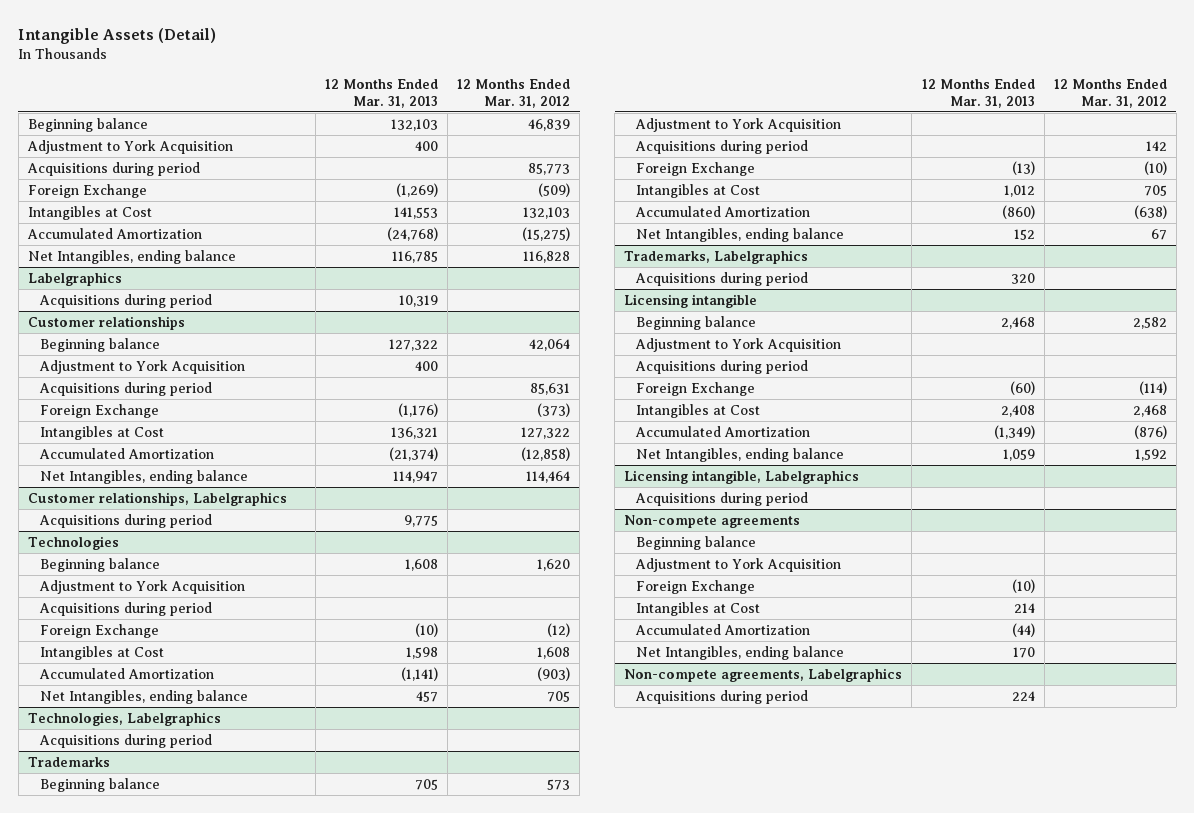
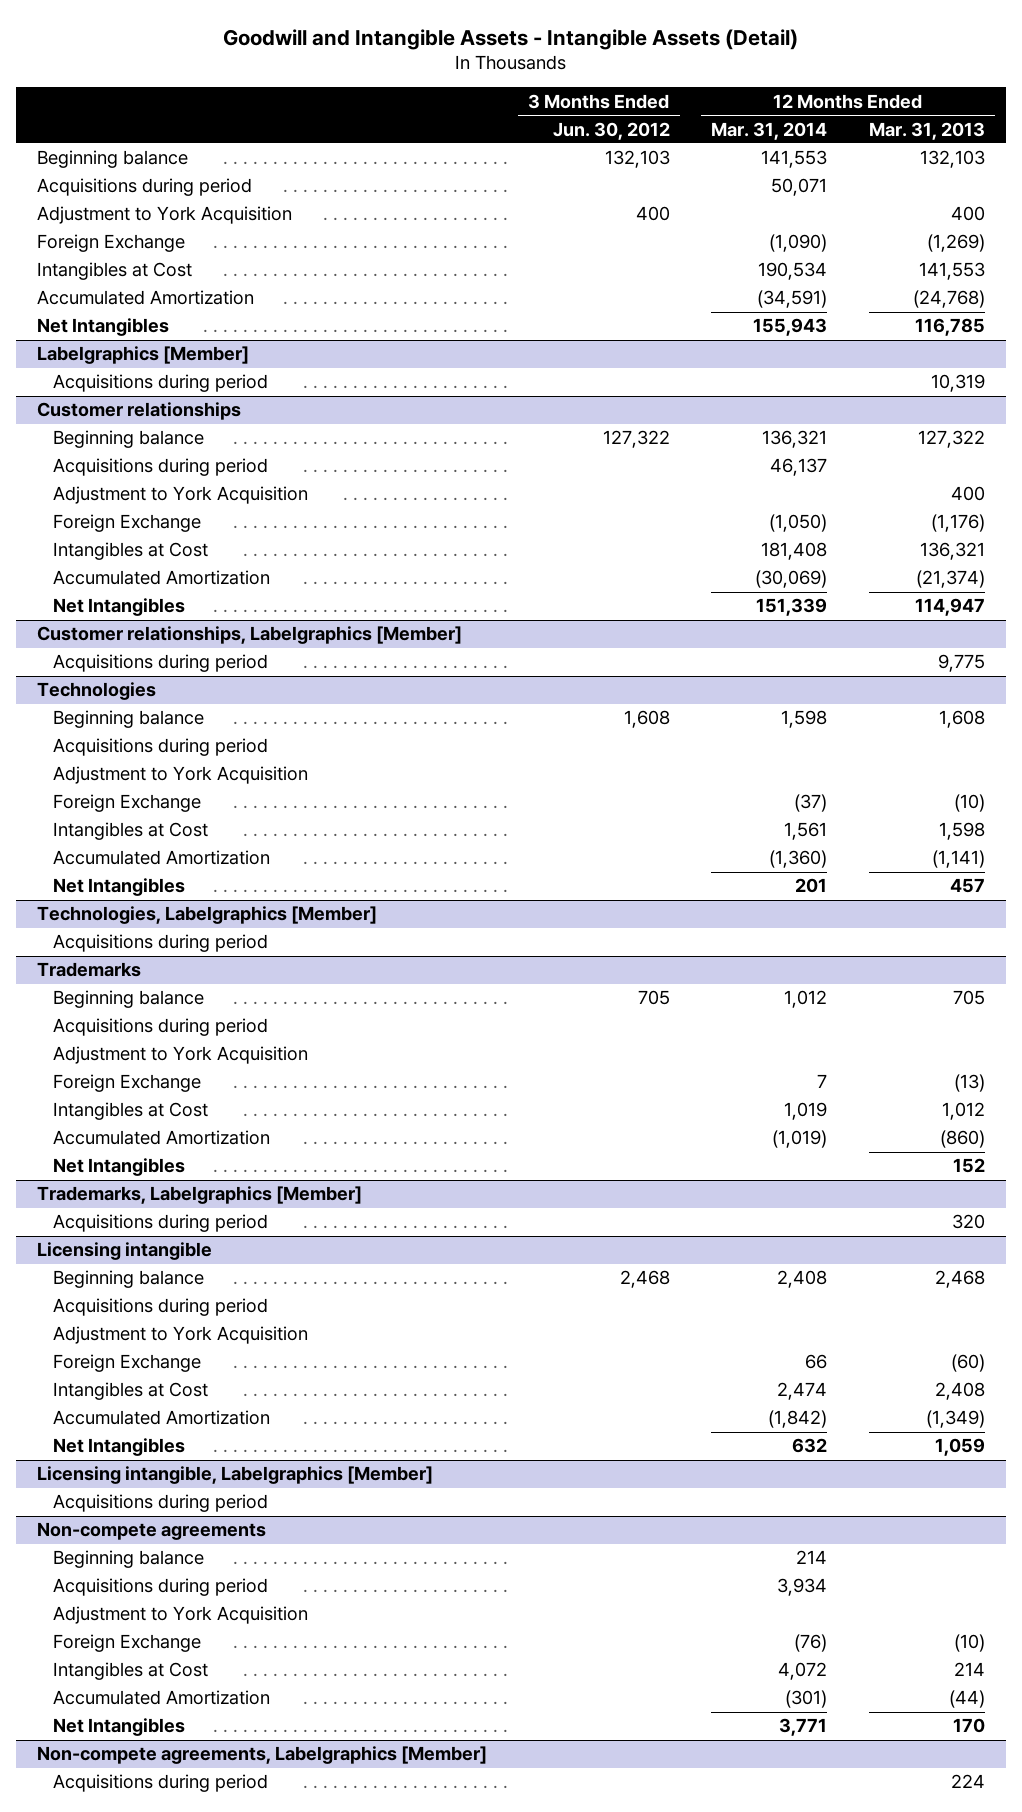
- Intangible Assets (Detail)
+ Goodwill and Intangible Assets - Intangible Assets (Detail)
- | 12 Months Ended Mar. 31, 2013 | 12 Months Ended Mar. 31, 2012
+ | 3 Months Ended Jun. 30, 2012 | 12 Months Ended Mar. 31, 2014 | 12 Months Ended Mar. 31, 2013
moved down: Adjustment to York Acquisition | 400 | | 400
- Net Intangibles, ending balance | 116,785 | 116,828
- Labelgraphics
+ Net Intangibles | | 155,943 | 116,785
+ Labelgraphics [Member]
@ Customer relationships
moved down: Adjustment to York Acquisition | | | 400
- Net Intangibles, ending balance | 114,947 | 114,464
- Customer relationships, Labelgraphics
@ Customer relationships
+ Net Intangibles | | 151,339 | 114,947
+ Customer relationships, Labelgraphics [Member]
@ Technologies
moved down: Adjustment to York Acquisition
- Net Intangibles, ending balance | 457 | 705
- Technologies, Labelgraphics
@ Technologies
+ Net Intangibles | | 201 | 457
+ Technologies, Labelgraphics [Member]
@ Trademarks
moved down: Adjustment to York Acquisition
- Net Intangibles, ending balance | 152 | 67
- Trademarks, Labelgraphics
@ Trademarks
+ Net Intangibles | | | 152
+ Trademarks, Labelgraphics [Member]
@ Licensing intangible
moved down: Adjustment to York Acquisition
- Net Intangibles, ending balance | 1,059 | 1,592
- Licensing intangible, Labelgraphics
@ Licensing intangible
+ Net Intangibles | | 632 | 1,059
+ Licensing intangible, Labelgraphics [Member]
@ Non-compete agreements
+ Acquisitions during period | | 3,934 |
- Net Intangibles, ending balance | 170 |
- Non-compete agreements, Labelgraphics
@ Non-compete agreements
+ Net Intangibles | | 3,771 | 170
+ Non-compete agreements, Labelgraphics [Member]

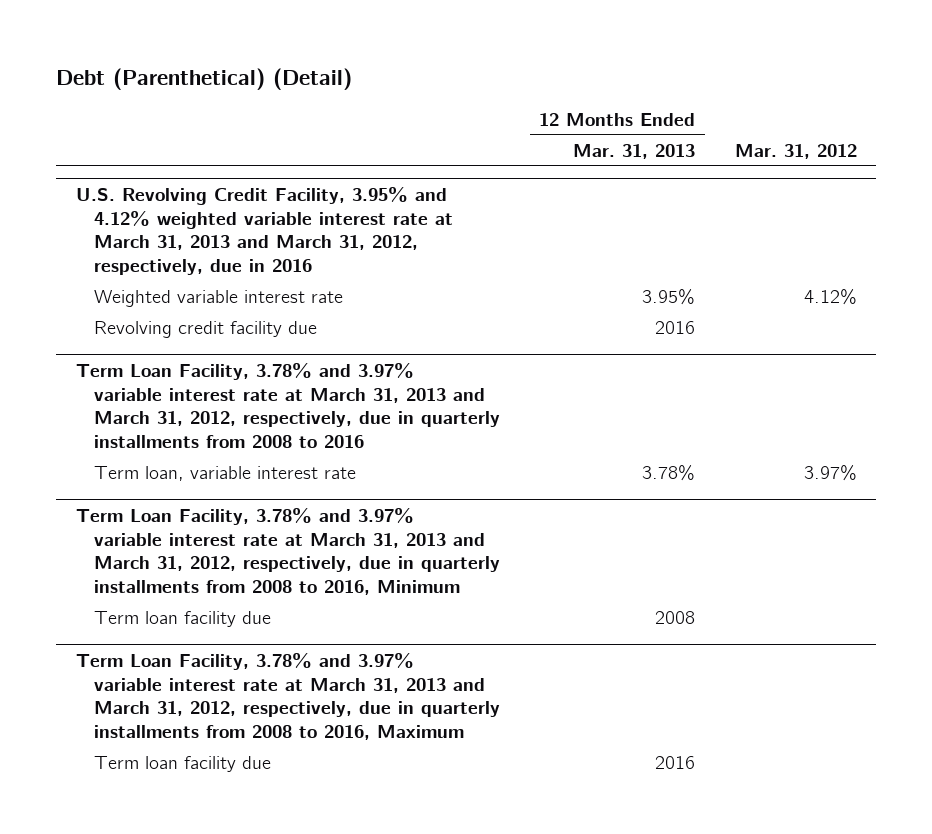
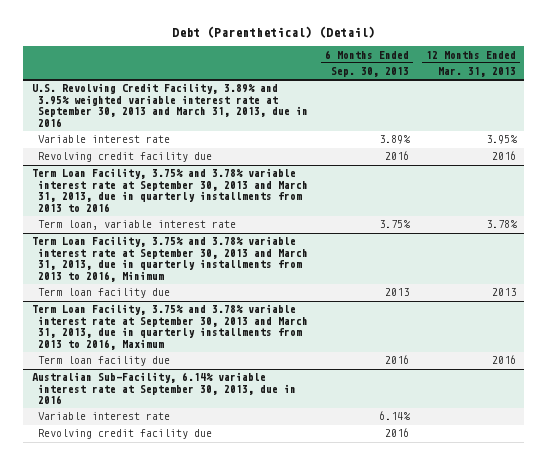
- | 12 Months Ended Mar. 31, 2013 | Mar. 31, 2012
+ | 6 Months Ended Sep. 30, 2013 | 12 Months Ended Mar. 31, 2013
- U.S. Revolving Credit Facility, 3.95% and 4.12% weighted variable interest rate at March 31, 2013 and March 31, 2012, respectively, due in 2016
- Weighted variable interest rate | 3.95% | 4.12%
+ U.S. Revolving Credit Facility, 3.89% and 3.95% weighted variable interest rate at September 30, 2013 and March 31, 2013, due in 2016
+ Variable interest rate | 3.89% | 3.95%
- Term Loan Facility, 3.78% and 3.97% variable interest rate at March 31, 2013 and March 31, 2012, respectively, due in quarterly installments from 2008 to 2016
+ Term Loan Facility, 3.75% and 3.78% variable interest rate at September 30, 2013 and March 31, 2013, due in quarterly installments from 2013 to 2016
- Term Loan Facility, 3.78% and 3.97% variable interest rate at March 31, 2013 and March 31, 2012, respectively, due in quarterly installments from 2008 to 2016, Minimum
- Term loan facility due | 2008 |
- Term Loan Facility, 3.78% and 3.97% variable interest rate at March 31, 2013 and March 31, 2012, respectively, due in quarterly installments from 2008 to 2016, Maximum
+ Term Loan Facility, 3.75% and 3.78% variable interest rate at September 30, 2013 and March 31, 2013, due in quarterly installments from 2013 to 2016, Minimum
+ Term loan facility due | 2013 | 2013
+ Term Loan Facility, 3.75% and 3.78% variable interest rate at September 30, 2013 and March 31, 2013, due in quarterly installments from 2013 to 2016, Maximum
+ Australian Sub-Facility, 6.14% variable interest rate at September 30, 2013, due in 2016
+ Variable interest rate | 6.14% |
+ Revolving credit facility due | 2016 |

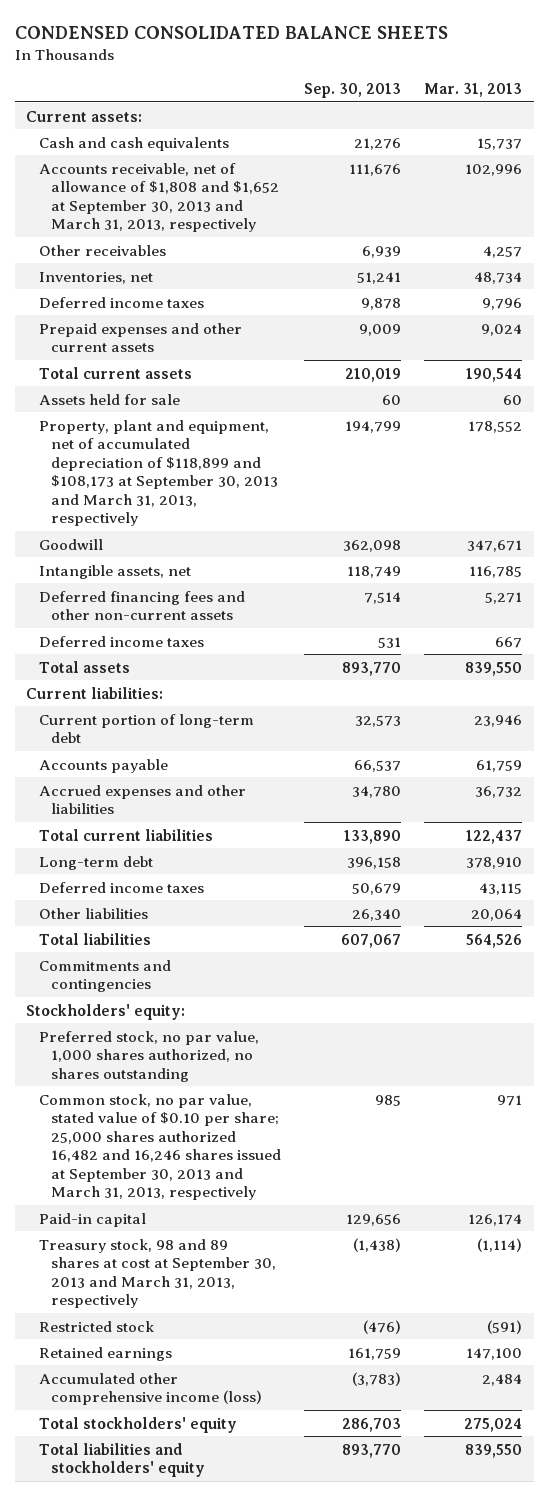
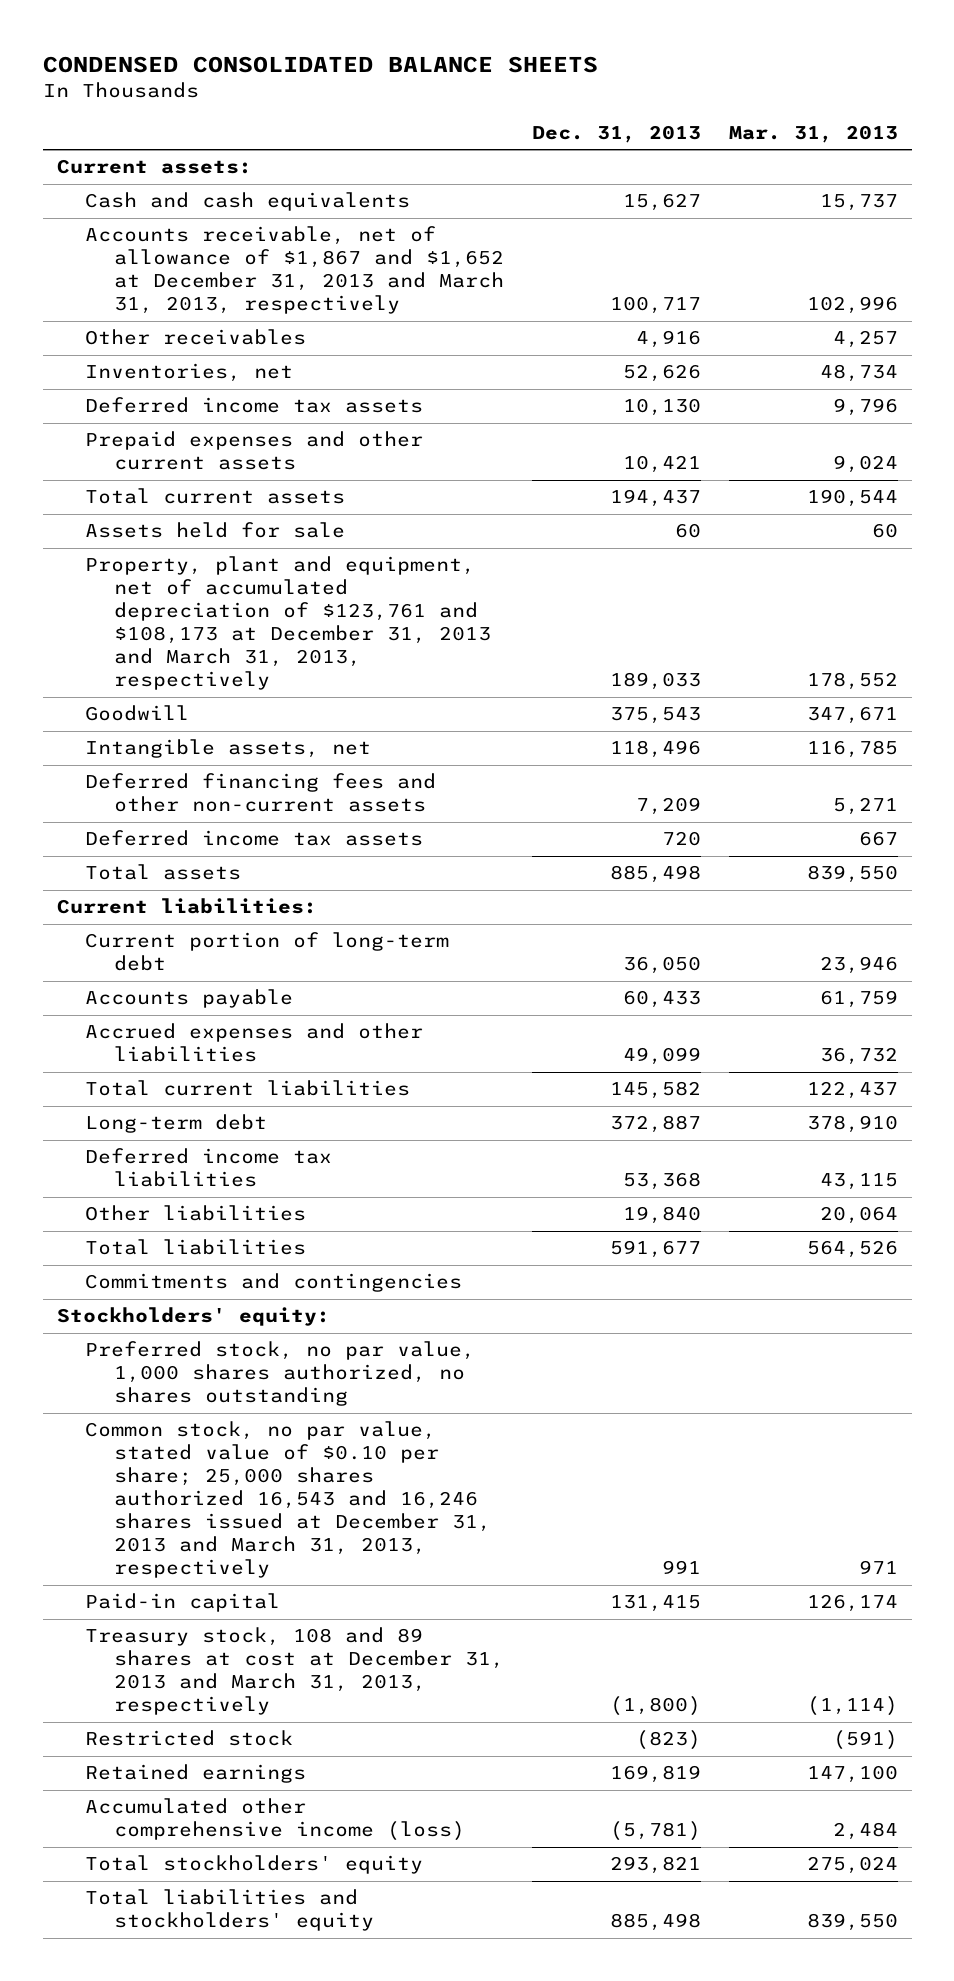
- | Sep. 30, 2013 | Mar. 31, 2013
+ | Dec. 31, 2013 | Mar. 31, 2013
- Accounts receivable, net of allowance of $1,808 and $1,652 at September 30, 2013 and March 31, 2013, respectively | 111,676 | 102,996
+ Accounts receivable, net of allowance of $1,867 and $1,652 at December 31, 2013 and March 31, 2013, respectively | 100,717 | 102,996
- Deferred income taxes | 9,878 | 9,796
+ Deferred income tax assets | 10,130 | 9,796
- Property, plant and equipment, net of accumulated depreciation of $118,899 and $108,173 at September 30, 2013 and March 31, 2013, respectively | 194,799 | 178,552
+ Property, plant and equipment, net of accumulated depreciation of $123,761 and $108,173 at December 31, 2013 and March 31, 2013, respectively | 189,033 | 178,552
- Deferred income taxes | 531 | 667
+ Deferred income tax assets | 720 | 667
- Deferred income taxes | 50,679 | 43,115
+ Deferred income tax liabilities | 53,368 | 43,115
- Common stock, no par value, stated value of $0.10 per share; 25,000 shares authorized 16,482 and 16,246 shares issued at September 30, 2013 and March 31, 2013, respectively | 985 | 971
+ Common stock, no par value, stated value of $0.10 per share; 25,000 shares authorized 16,543 and 16,246 shares issued at December 31, 2013 and March 31, 2013, respectively | 991 | 971
- Treasury stock, 98 and 89 shares at cost at September 30, 2013 and March 31, 2013, respectively | (1,438) | (1,114)
+ Treasury stock, 108 and 89 shares at cost at December 31, 2013 and March 31, 2013, respectively | (1,800) | (1,114)

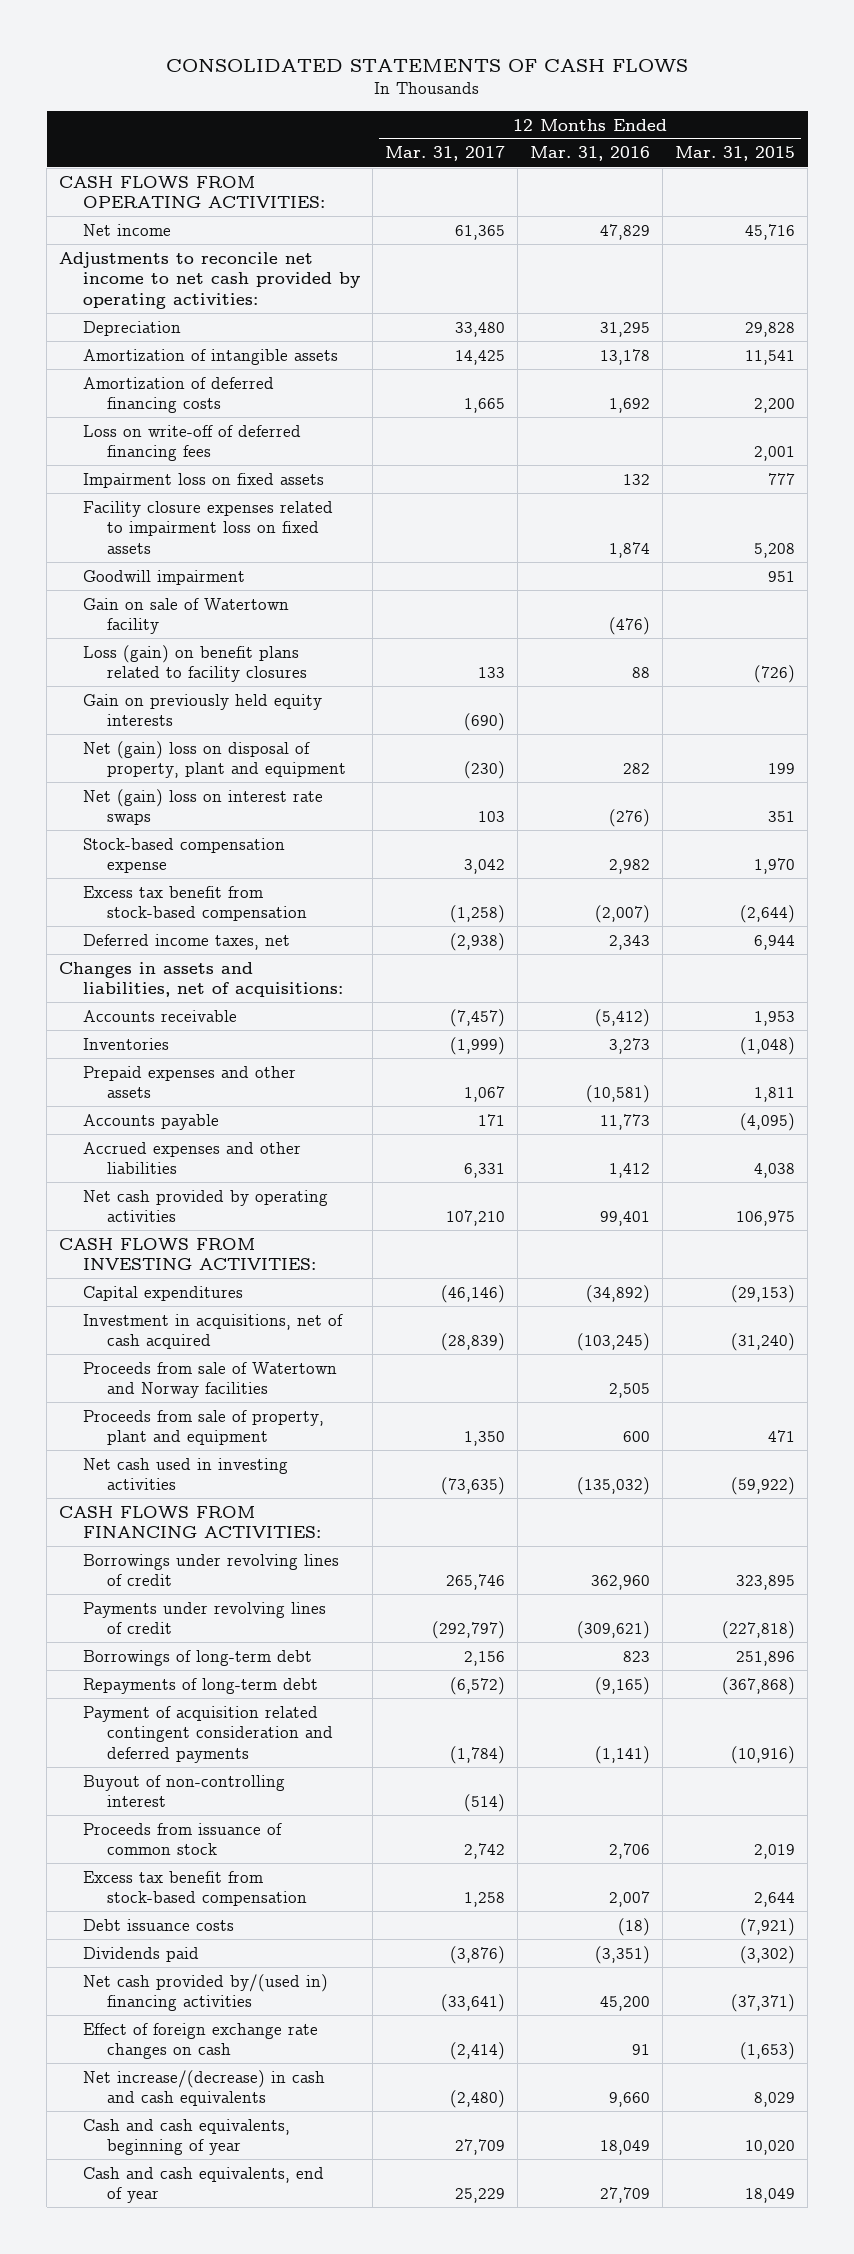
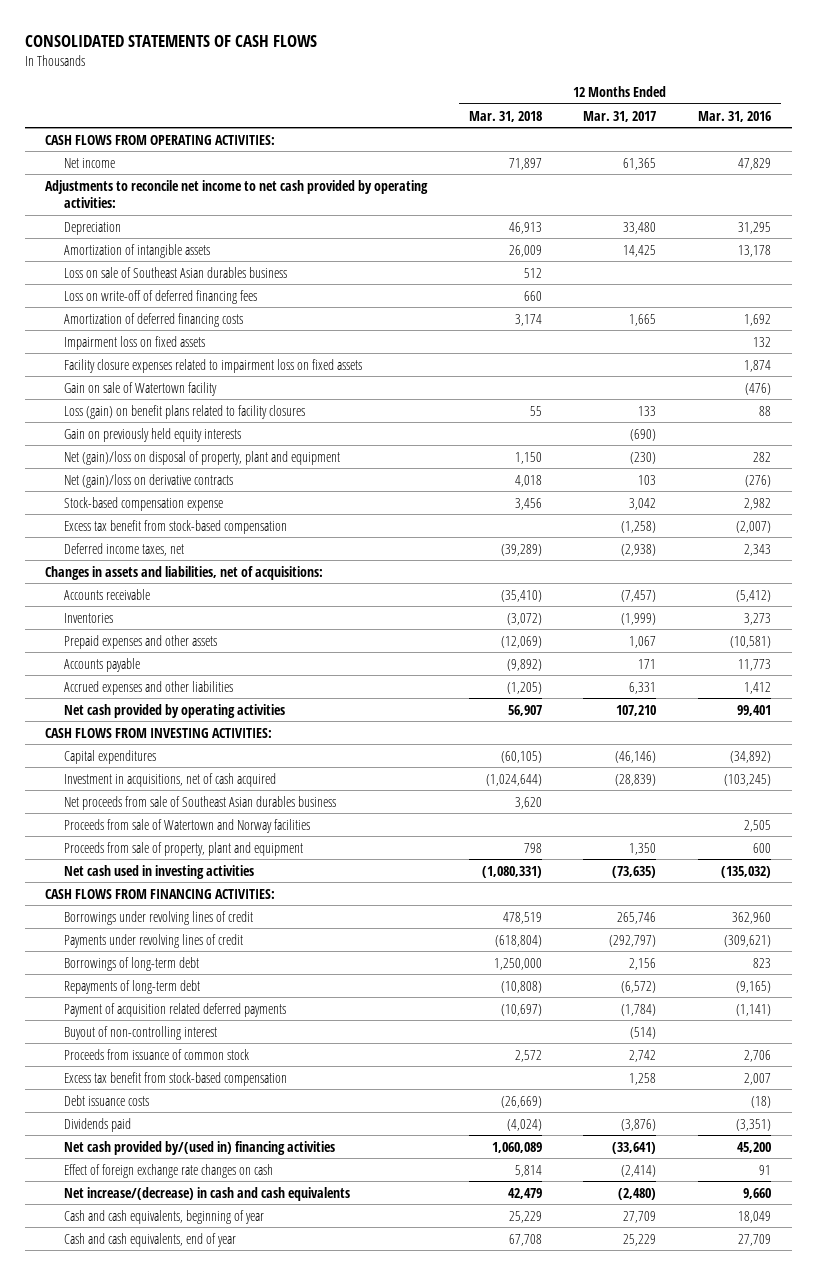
- | 12 Months Ended Mar. 31, 2017 | 12 Months Ended Mar. 31, 2016 | 12 Months Ended Mar. 31, 2015
+ | 12 Months Ended Mar. 31, 2018 | 12 Months Ended Mar. 31, 2017 | 12 Months Ended Mar. 31, 2016
+ Loss on sale of Southeast Asian durables business | 512 | |
moved down: Amortization of deferred financing costs | 3,174 | 1,665 | 1,692
- Goodwill impairment | | | 951
- Net (gain) loss on disposal of property, plant and equipment | (230) | 282 | 199
- Net (gain) loss on interest rate swaps | 103 | (276) | 351
+ Net (gain)/loss on disposal of property, plant and equipment | 1,150 | (230) | 282
+ Net (gain)/loss on derivative contracts | 4,018 | 103 | (276)
+ Net proceeds from sale of Southeast Asian durables business | 3,620 | |
- Payment of acquisition related contingent consideration and deferred payments | (1,784) | (1,141) | (10,916)
+ Payment of acquisition related deferred payments | (10,697) | (1,784) | (1,141)

